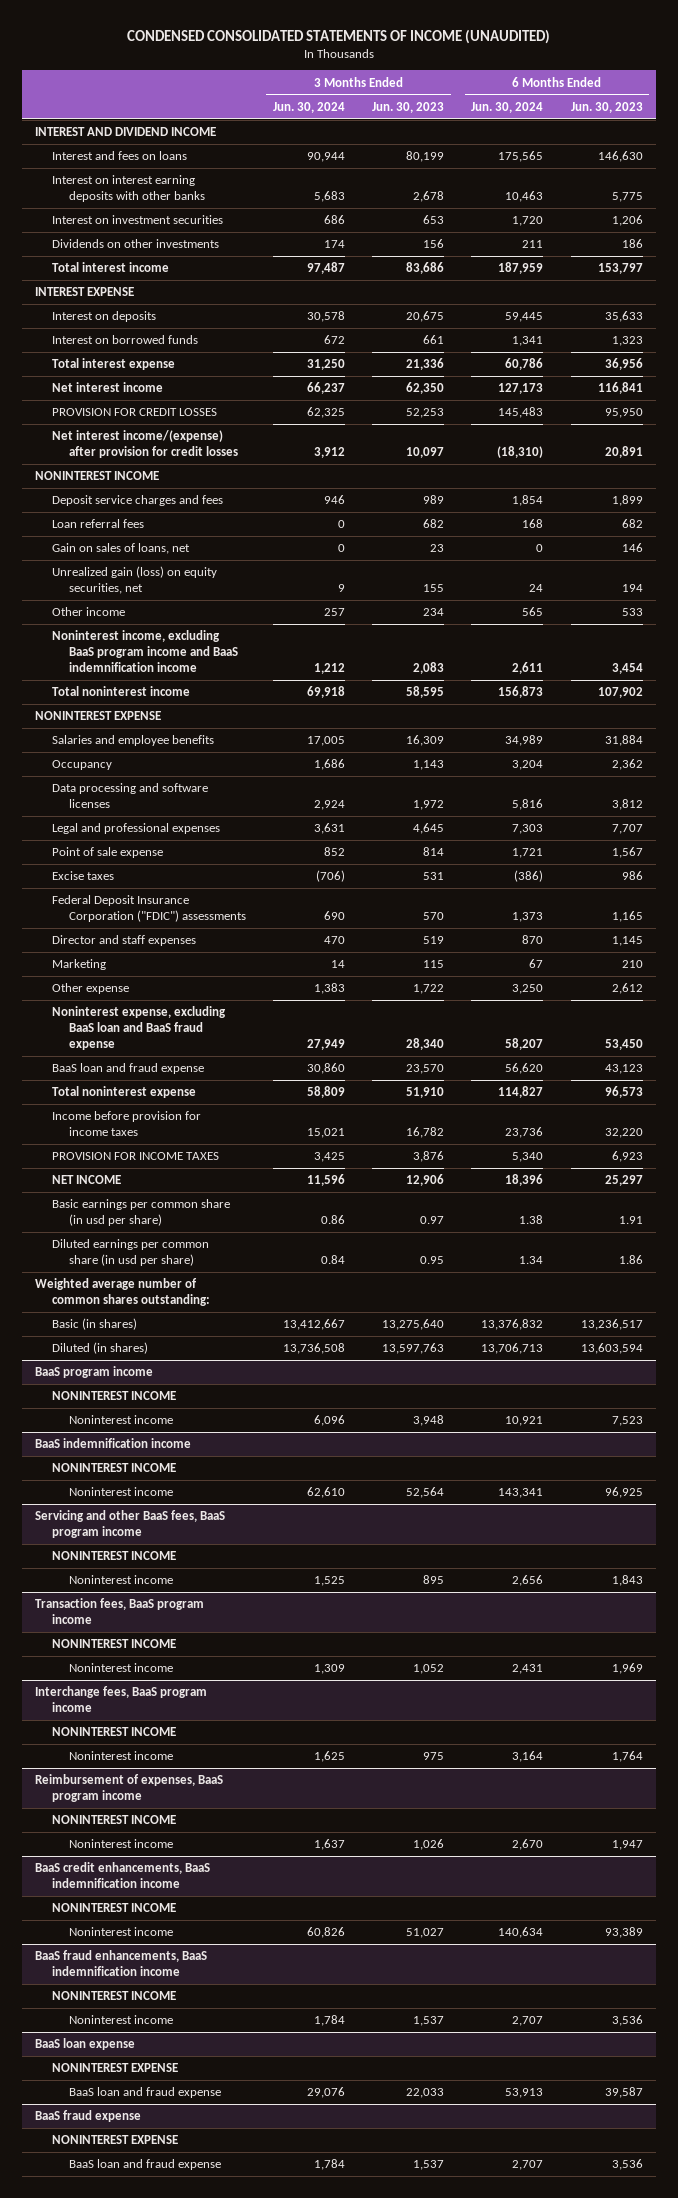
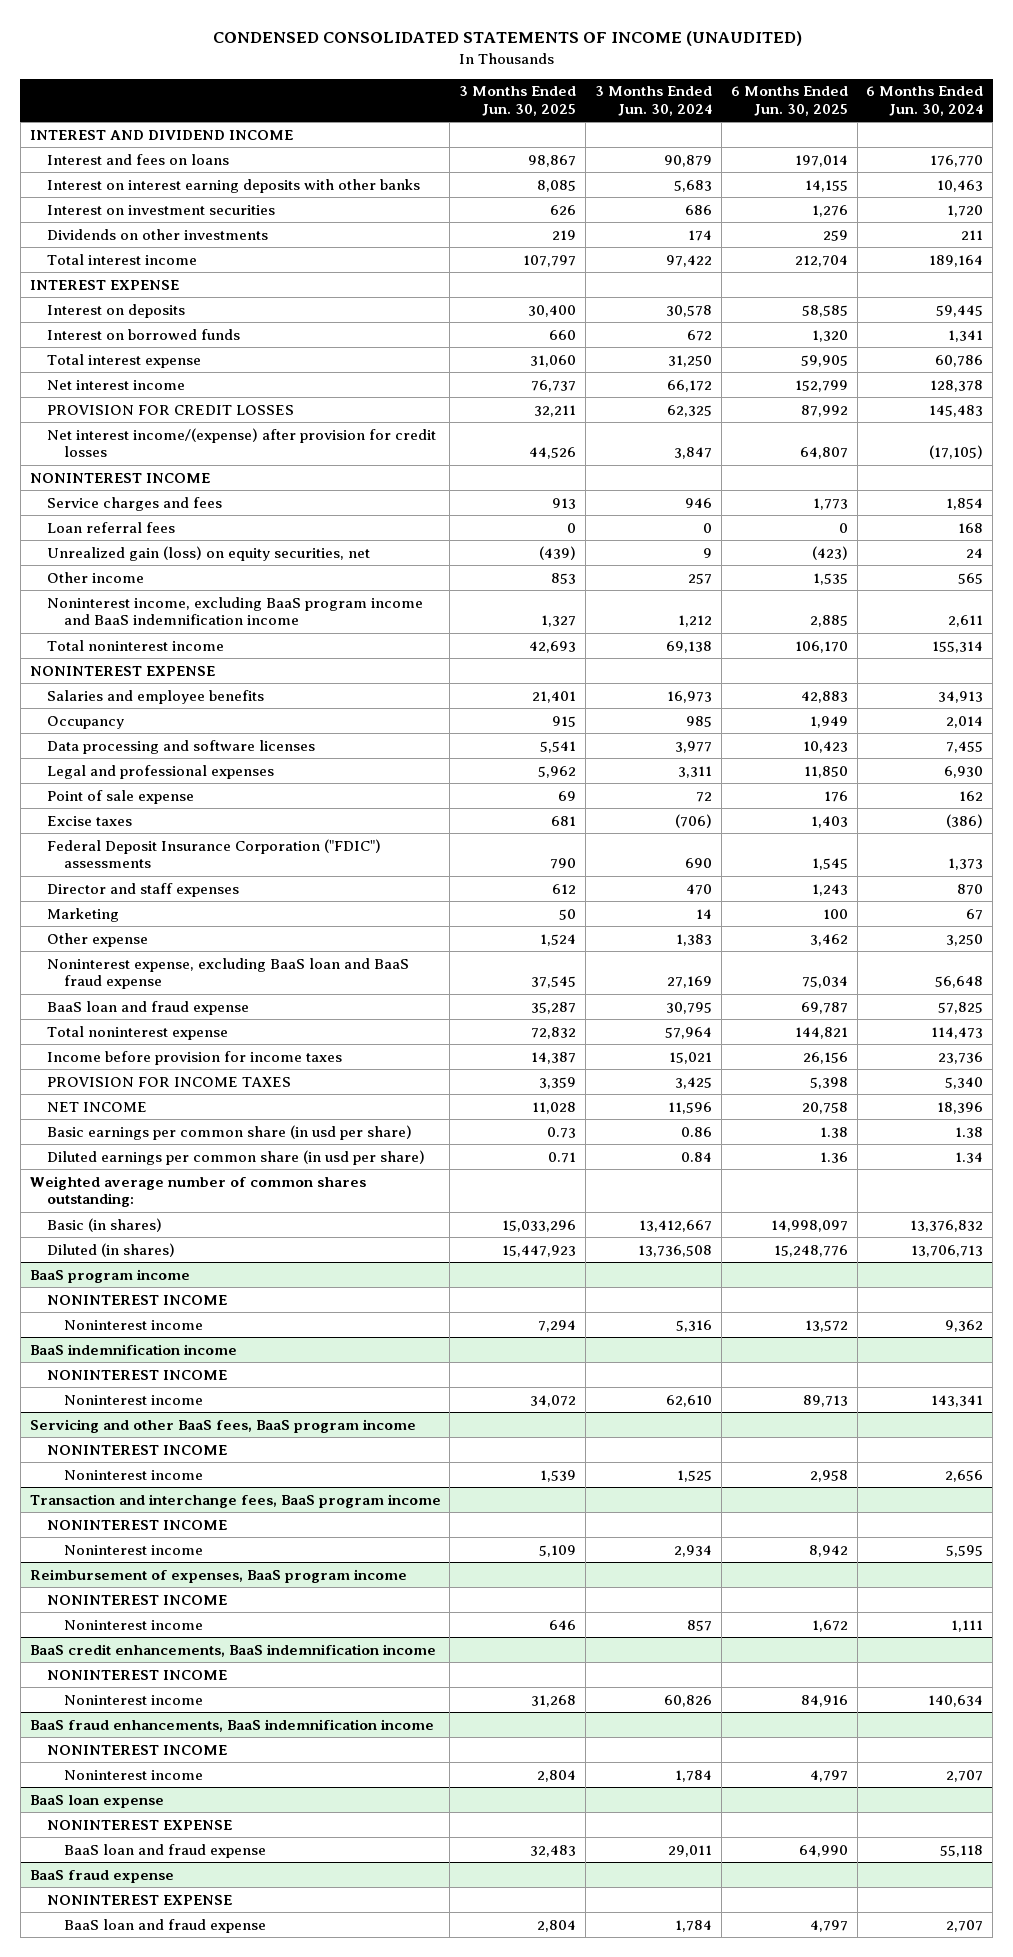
- | 3 Months Ended Jun. 30, 2024 | 3 Months Ended Jun. 30, 2023 | 6 Months Ended Jun. 30, 2024 | 6 Months Ended Jun. 30, 2023
+ | 3 Months Ended Jun. 30, 2025 | 3 Months Ended Jun. 30, 2024 | 6 Months Ended Jun. 30, 2025 | 6 Months Ended Jun. 30, 2024
- Interest and fees on loans | 90,944 | 80,199 | 175,565 | 146,630
+ Interest and fees on loans | 98,867 | 90,879 | 197,014 | 176,770
- Total interest income | 97,487 | 83,686 | 187,959 | 153,797
+ Total interest income | 107,797 | 97,422 | 212,704 | 189,164
- Net interest income | 66,237 | 62,350 | 127,173 | 116,841
+ Net interest income | 76,737 | 66,172 | 152,799 | 128,378
- Net interest income/(expense) after provision for credit losses | 3,912 | 10,097 | (18,310) | 20,891
+ Net interest income/(expense) after provision for credit losses | 44,526 | 3,847 | 64,807 | (17,105)
- Deposit service charges and fees | 946 | 989 | 1,854 | 1,899
+ Service charges and fees | 913 | 946 | 1,773 | 1,854
- Gain on sales of loans, net | 0 | 23 | 0 | 146
- Total noninterest income | 69,918 | 58,595 | 156,873 | 107,902
+ Total noninterest income | 42,693 | 69,138 | 106,170 | 155,314
- Salaries and employee benefits | 17,005 | 16,309 | 34,989 | 31,884
- Occupancy | 1,686 | 1,143 | 3,204 | 2,362
- Data processing and software licenses | 2,924 | 1,972 | 5,816 | 3,812
- Legal and professional expenses | 3,631 | 4,645 | 7,303 | 7,707
- Point of sale expense | 852 | 814 | 1,721 | 1,567
+ Salaries and employee benefits | 21,401 | 16,973 | 42,883 | 34,913
+ Occupancy | 915 | 985 | 1,949 | 2,014
+ Data processing and software licenses | 5,541 | 3,977 | 10,423 | 7,455
+ Legal and professional expenses | 5,962 | 3,311 | 11,850 | 6,930
+ Point of sale expense | 69 | 72 | 176 | 162
- Noninterest expense, excluding BaaS loan and BaaS fraud expense | 27,949 | 28,340 | 58,207 | 53,450
- BaaS loan and fraud expense | 30,860 | 23,570 | 56,620 | 43,123
- Total noninterest expense | 58,809 | 51,910 | 114,827 | 96,573
+ Noninterest expense, excluding BaaS loan and BaaS fraud expense | 37,545 | 27,169 | 75,034 | 56,648
+ BaaS loan and fraud expense | 35,287 | 30,795 | 69,787 | 57,825
+ Total noninterest expense | 72,832 | 57,964 | 144,821 | 114,473
@ BaaS program income
- Noninterest income | 6,096 | 3,948 | 10,921 | 7,523
+ Noninterest income | 7,294 | 5,316 | 13,572 | 9,362
- Transaction fees, BaaS program income
- NONINTEREST INCOME
- Noninterest income | 1,309 | 1,052 | 2,431 | 1,969
- Interchange fees, BaaS program income
+ Transaction and interchange fees, BaaS program income
- Noninterest income | 1,625 | 975 | 3,164 | 1,764
+ Noninterest income | 5,109 | 2,934 | 8,942 | 5,595
@ Reimbursement of expenses, BaaS program income
- Noninterest income | 1,637 | 1,026 | 2,670 | 1,947
+ Noninterest income | 646 | 857 | 1,672 | 1,111
@ BaaS loan expense
- BaaS loan and fraud expense | 29,076 | 22,033 | 53,913 | 39,587
+ BaaS loan and fraud expense | 32,483 | 29,011 | 64,990 | 55,118

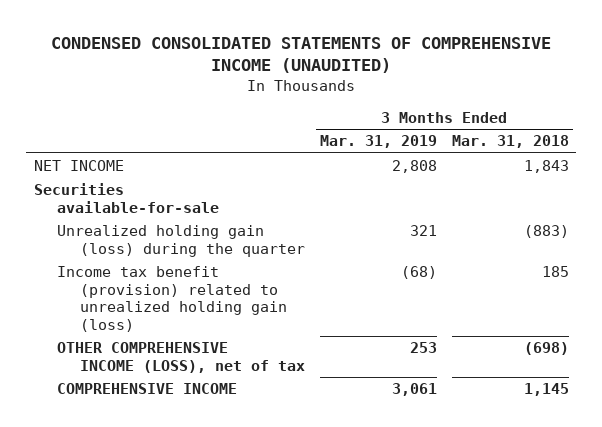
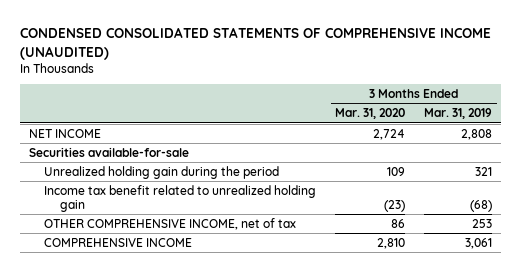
- | 3 Months Ended Mar. 31, 2019 | 3 Months Ended Mar. 31, 2018
+ | 3 Months Ended Mar. 31, 2020 | 3 Months Ended Mar. 31, 2019
- Unrealized holding gain (loss) during the quarter | 321 | (883)
- Income tax benefit (provision) related to unrealized holding gain (loss) | (68) | 185
- OTHER COMPREHENSIVE INCOME (LOSS), net of tax | 253 | (698)
+ Unrealized holding gain during the period | 109 | 321
+ Income tax benefit related to unrealized holding gain | (23) | (68)
+ OTHER COMPREHENSIVE INCOME, net of tax | 86 | 253

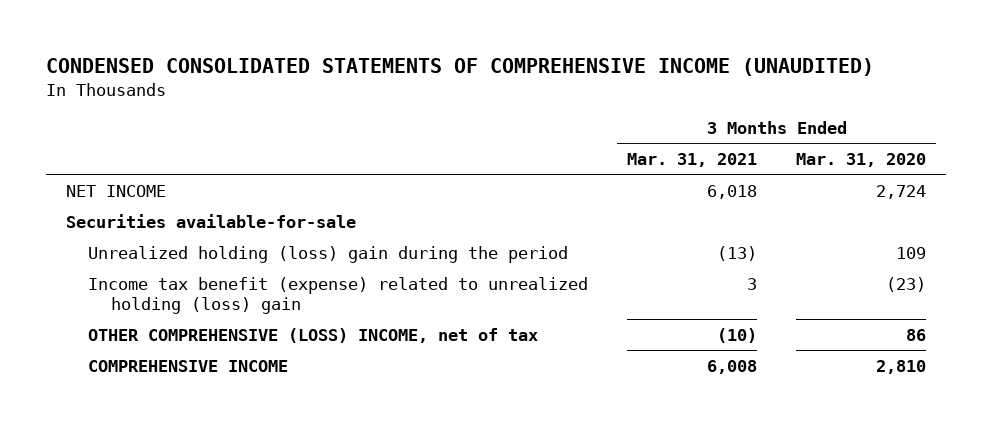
- | 3 Months Ended Mar. 31, 2020 | 3 Months Ended Mar. 31, 2019
+ | 3 Months Ended Mar. 31, 2021 | 3 Months Ended Mar. 31, 2020
- Unrealized holding gain during the period | 109 | 321
- Income tax benefit related to unrealized holding gain | (23) | (68)
- OTHER COMPREHENSIVE INCOME, net of tax | 86 | 253
+ Unrealized holding (loss) gain during the period | (13) | 109
+ Income tax benefit (expense) related to unrealized holding (loss) gain | 3 | (23)
+ OTHER COMPREHENSIVE (LOSS) INCOME, net of tax | (10) | 86

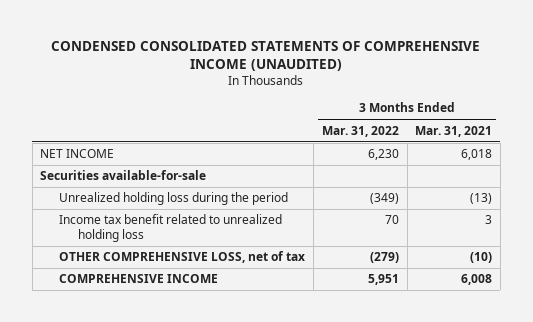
- | 3 Months Ended Mar. 31, 2021 | 3 Months Ended Mar. 31, 2020
+ | 3 Months Ended Mar. 31, 2022 | 3 Months Ended Mar. 31, 2021
- Unrealized holding (loss) gain during the period | (13) | 109
- Income tax benefit (expense) related to unrealized holding (loss) gain | 3 | (23)
- OTHER COMPREHENSIVE (LOSS) INCOME, net of tax | (10) | 86
+ Unrealized holding loss during the period | (349) | (13)
+ Income tax benefit related to unrealized holding loss | 70 | 3
+ OTHER COMPREHENSIVE LOSS, net of tax | (279) | (10)

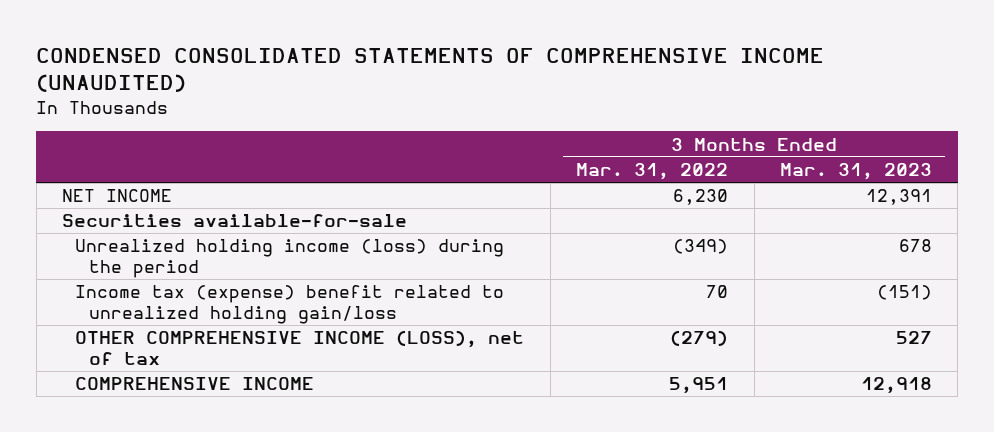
- | 3 Months Ended Mar. 31, 2022 | 3 Months Ended Mar. 31, 2021
+ | 3 Months Ended Mar. 31, 2022 | 3 Months Ended Mar. 31, 2023
- Unrealized holding loss during the period | (349) | (13)
- Income tax benefit related to unrealized holding loss | 70 | 3
- OTHER COMPREHENSIVE LOSS, net of tax | (279) | (10)
+ Unrealized holding income (loss) during the period | (349) | 678
+ Income tax (expense) benefit related to unrealized holding gain/loss | 70 | (151)
+ OTHER COMPREHENSIVE INCOME (LOSS), net of tax | (279) | 527

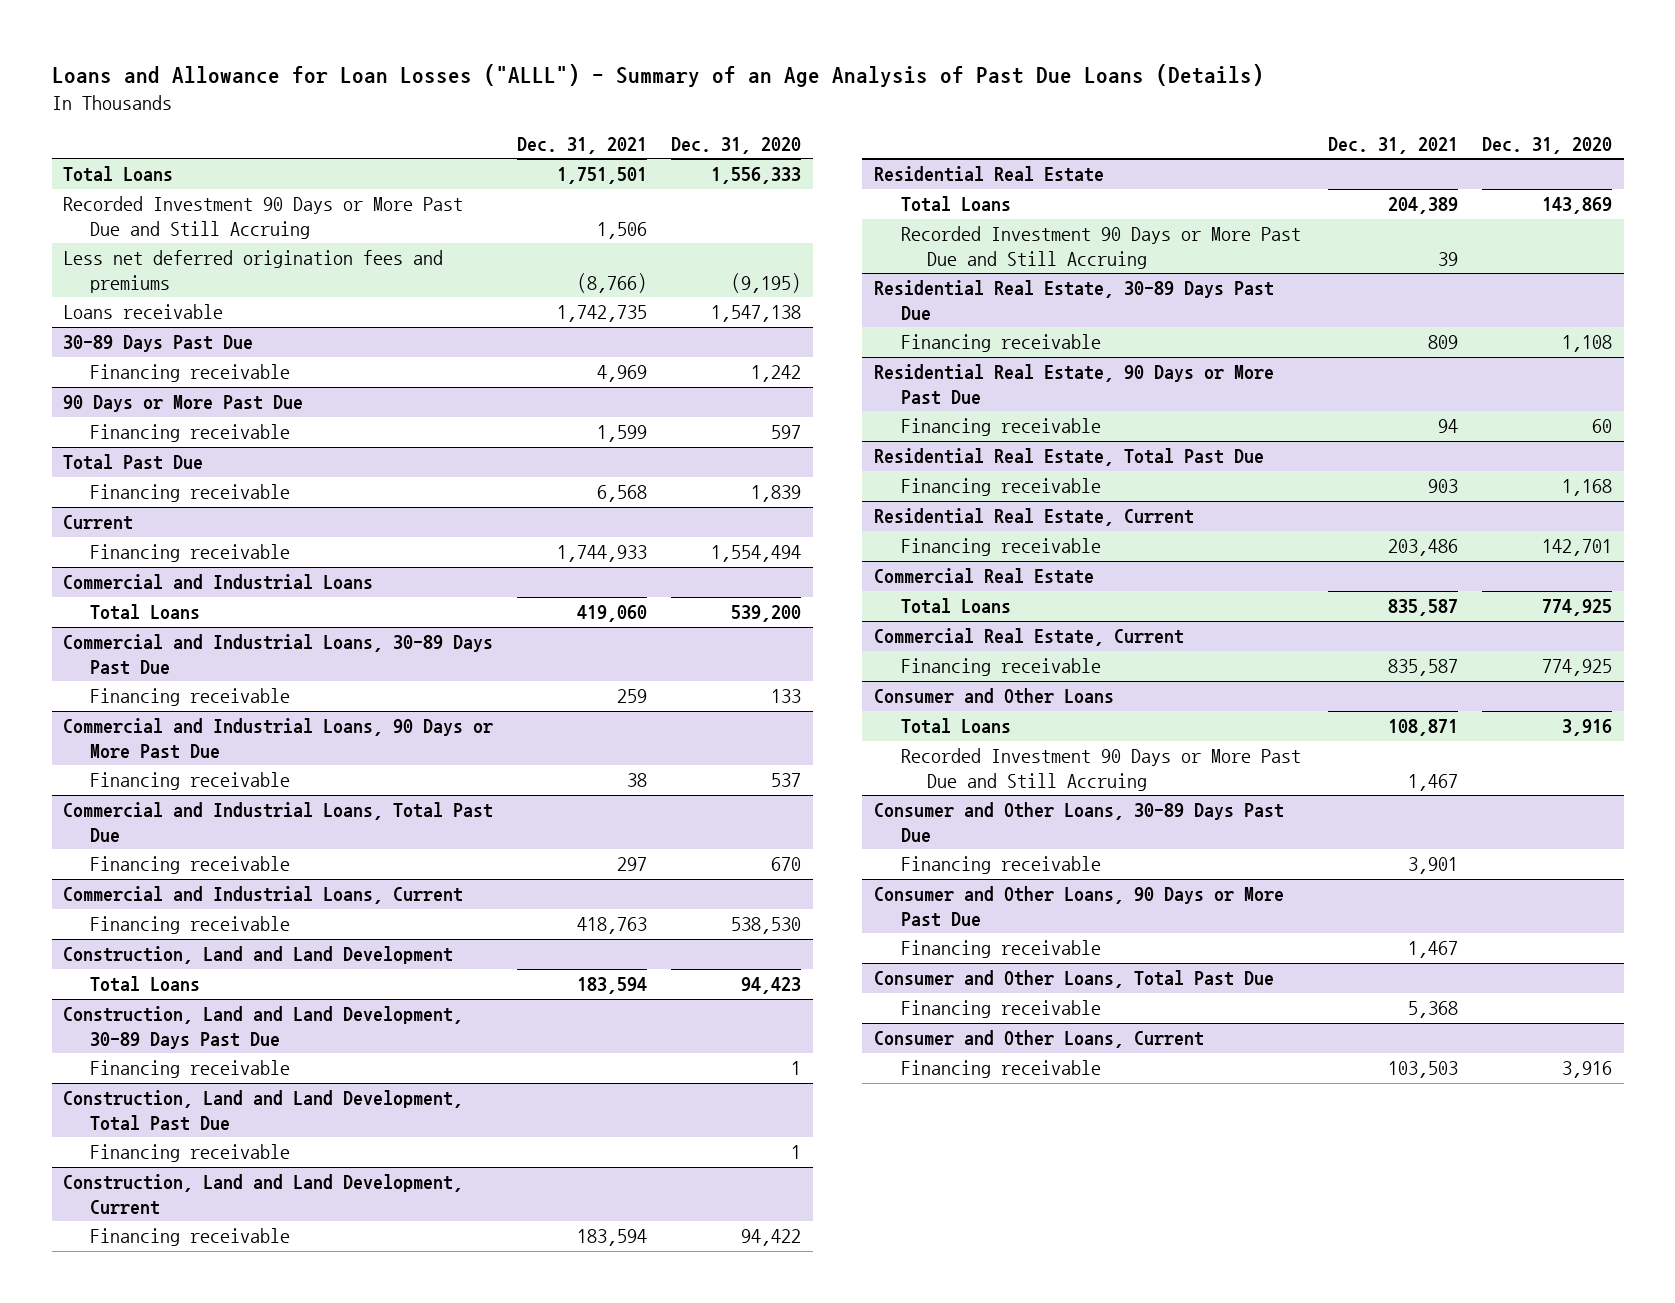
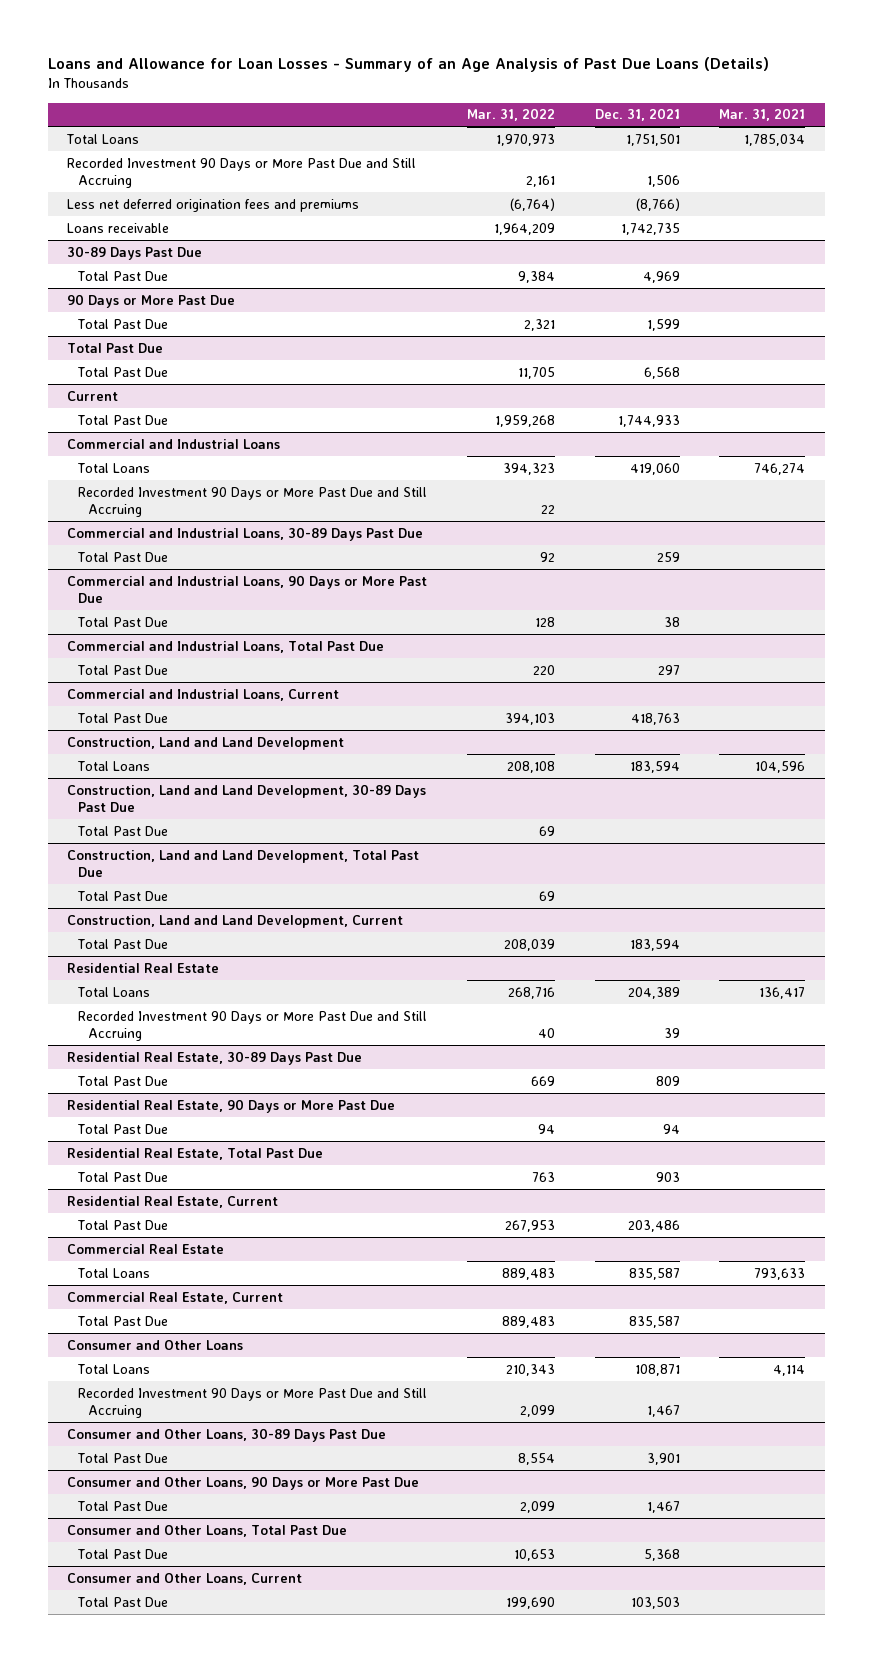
- Loans and Allowance for Loan Losses ("ALLL") - Summary of an Age Analysis of Past Due Loans (Details)
+ Loans and Allowance for Loan Losses - Summary of an Age Analysis of Past Due Loans (Details)
- | Dec. 31, 2021 | Dec. 31, 2020
+ | Mar. 31, 2022 | Dec. 31, 2021 | Mar. 31, 2021
@ 30-89 Days Past Due
- Financing receivable | 4,969 | 1,242
+ Total Past Due | 9,384 | 4,969 |
@ 90 Days or More Past Due
- Financing receivable | 1,599 | 597
+ Total Past Due | 2,321 | 1,599 |
@ Total Past Due
- Financing receivable | 6,568 | 1,839
+ Total Past Due | 11,705 | 6,568 |
@ Current
- Financing receivable | 1,744,933 | 1,554,494
+ Total Past Due | 1,959,268 | 1,744,933 |
@ Commercial and Industrial Loans
+ Recorded Investment 90 Days or More Past Due and Still Accruing | 22 | |
@ Commercial and Industrial Loans, 30-89 Days Past Due
- Financing receivable | 259 | 133
+ Total Past Due | 92 | 259 |
@ Commercial and Industrial Loans, 90 Days or More Past Due
- Financing receivable | 38 | 537
+ Total Past Due | 128 | 38 |
@ Commercial and Industrial Loans, Total Past Due
- Financing receivable | 297 | 670
+ Total Past Due | 220 | 297 |
@ Commercial and Industrial Loans, Current
- Financing receivable | 418,763 | 538,530
+ Total Past Due | 394,103 | 418,763 |
@ Construction, Land and Land Development, 30-89 Days Past Due
- Financing receivable | | 1
+ Total Past Due | 69 | |
@ Construction, Land and Land Development, Total Past Due
- Financing receivable | | 1
+ Total Past Due | 69 | |
@ Construction, Land and Land Development, Current
- Financing receivable | 183,594 | 94,422
+ Total Past Due | 208,039 | 183,594 |
@ Residential Real Estate, 30-89 Days Past Due
- Financing receivable | 809 | 1,108
+ Total Past Due | 669 | 809 |
@ Residential Real Estate, 90 Days or More Past Due
- Financing receivable | 94 | 60
+ Total Past Due | 94 | 94 |
@ Residential Real Estate, Total Past Due
- Financing receivable | 903 | 1,168
+ Total Past Due | 763 | 903 |
@ Residential Real Estate, Current
- Financing receivable | 203,486 | 142,701
+ Total Past Due | 267,953 | 203,486 |
@ Commercial Real Estate, Current
- Financing receivable | 835,587 | 774,925
+ Total Past Due | 889,483 | 835,587 |
@ Consumer and Other Loans, 30-89 Days Past Due
- Financing receivable | 3,901 |
+ Total Past Due | 8,554 | 3,901 |
@ Consumer and Other Loans, 90 Days or More Past Due
- Financing receivable | 1,467 |
+ Total Past Due | 2,099 | 1,467 |
@ Consumer and Other Loans, Total Past Due
- Financing receivable | 5,368 |
+ Total Past Due | 10,653 | 5,368 |
@ Consumer and Other Loans, Current
- Financing receivable | 103,503 | 3,916
+ Total Past Due | 199,690 | 103,503 |

